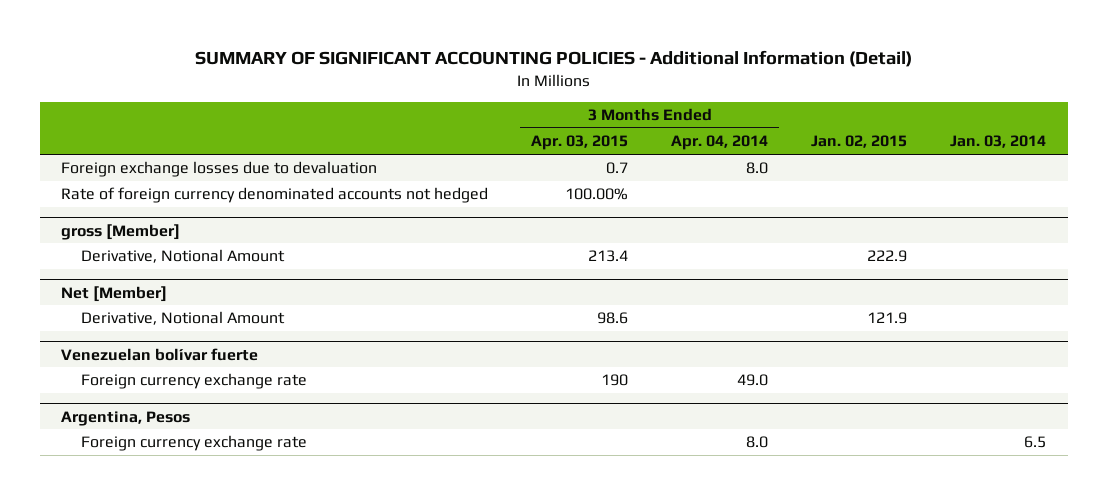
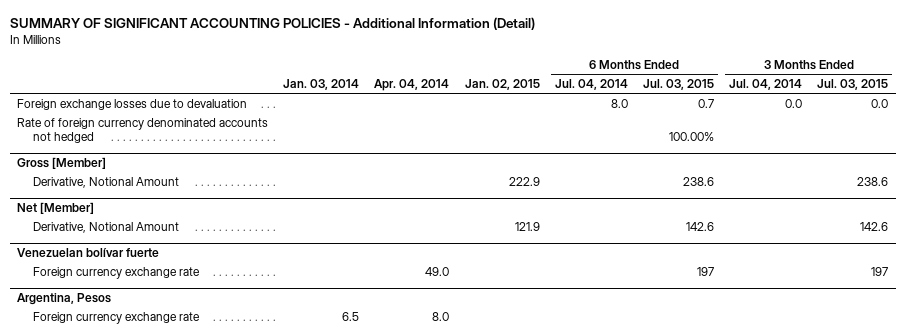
- | 3 Months Ended Apr. 03, 2015 | 3 Months Ended Apr. 04, 2014 | Jan. 02, 2015 | Jan. 03, 2014
+ | Jan. 03, 2014 | Apr. 04, 2014 | Jan. 02, 2015 | 6 Months Ended Jul. 04, 2014 | 6 Months Ended Jul. 03, 2015 | 3 Months Ended Jul. 04, 2014 | 3 Months Ended Jul. 03, 2015
- gross [Member]
+ Gross [Member]

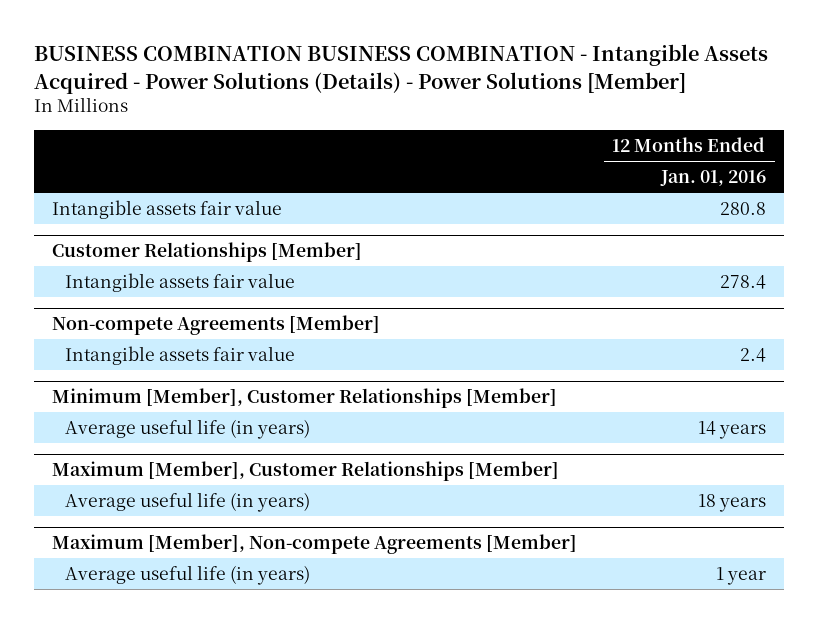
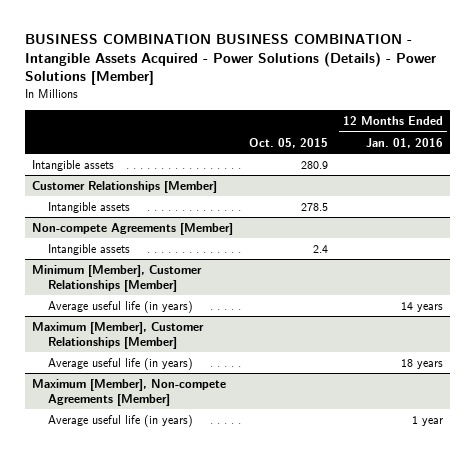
- | 12 Months Ended Jan. 01, 2016
+ | Oct. 05, 2015 | 12 Months Ended Jan. 01, 2016
- Intangible assets fair value | 280.8
+ Intangible assets | 280.9 |
@ Customer Relationships [Member]
- Intangible assets fair value | 278.4
+ Intangible assets | 278.5 |
@ Non-compete Agreements [Member]
- Intangible assets fair value | 2.4
+ Intangible assets | 2.4 |

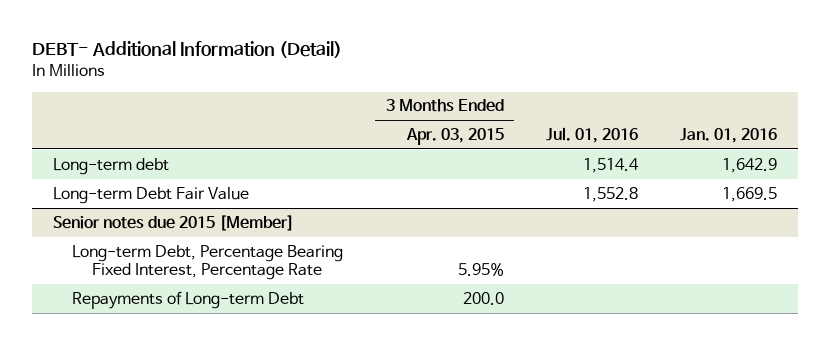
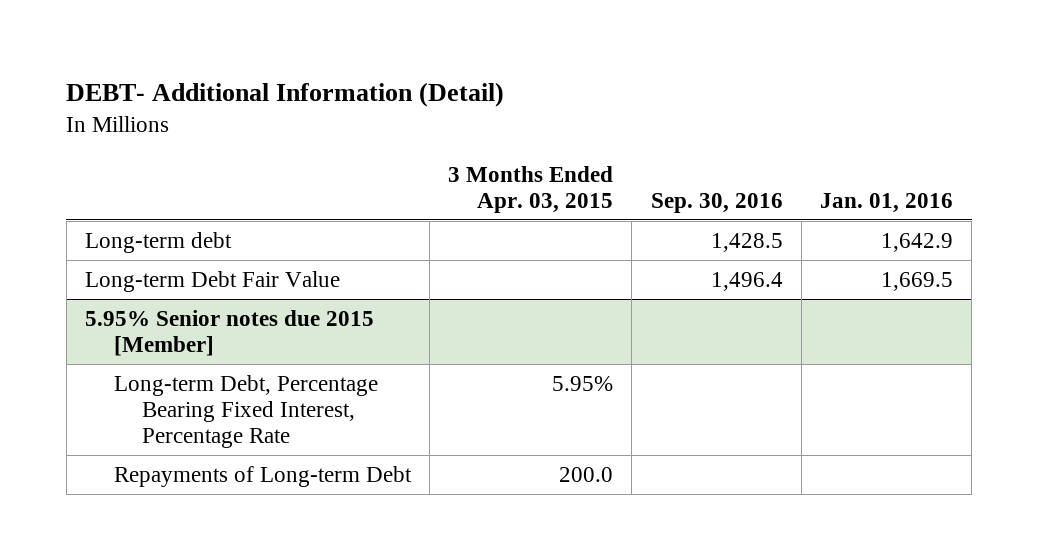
- | 3 Months Ended Apr. 03, 2015 | Jul. 01, 2016 | Jan. 01, 2016
+ | 3 Months Ended Apr. 03, 2015 | Sep. 30, 2016 | Jan. 01, 2016
- Senior notes due 2015 [Member]
+ 5.95% Senior notes due 2015 [Member]

